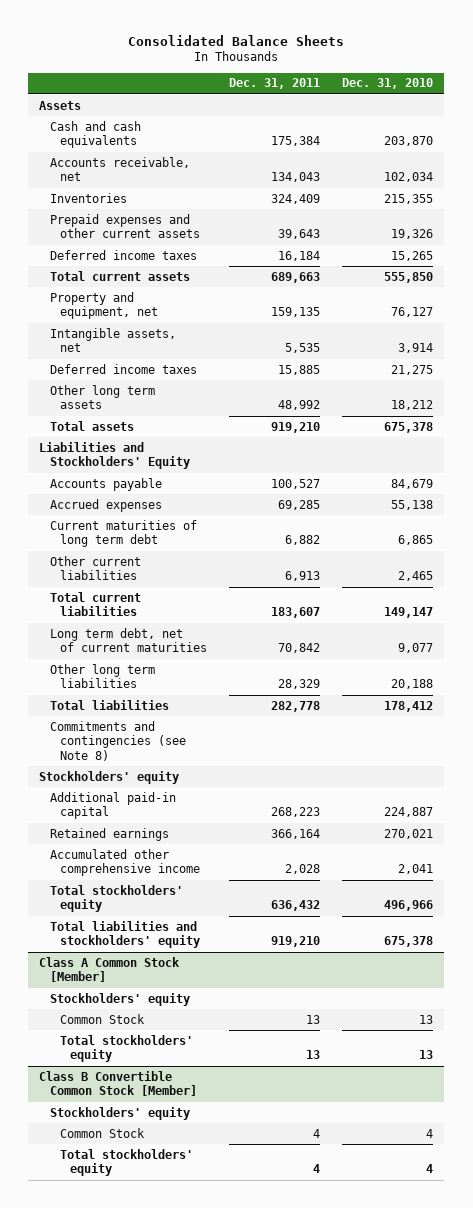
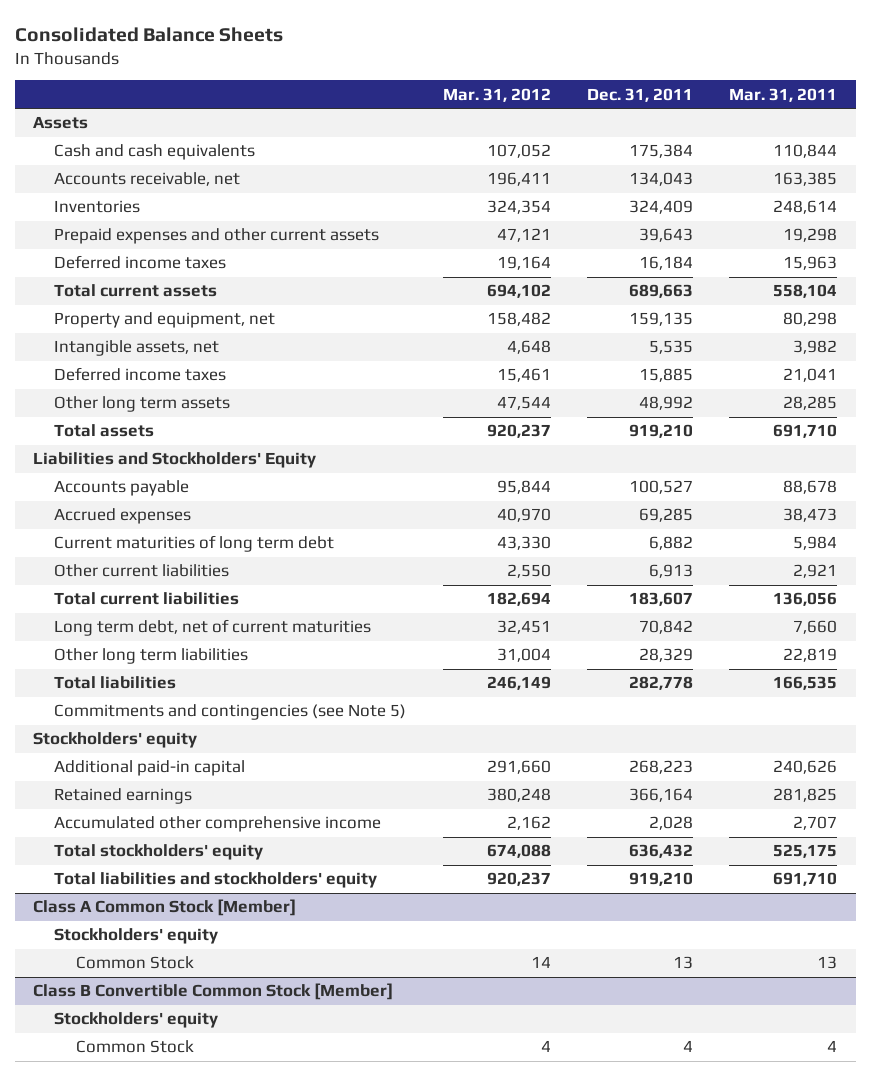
- | Dec. 31, 2011 | Dec. 31, 2010
+ | Mar. 31, 2012 | Dec. 31, 2011 | Mar. 31, 2011
- Commitments and contingencies (see Note 8)
+ Commitments and contingencies (see Note 5)
@ Class A Common Stock [Member]
- Total stockholders' equity | 13 | 13
@ Class B Convertible Common Stock [Member]
- Total stockholders' equity | 4 | 4

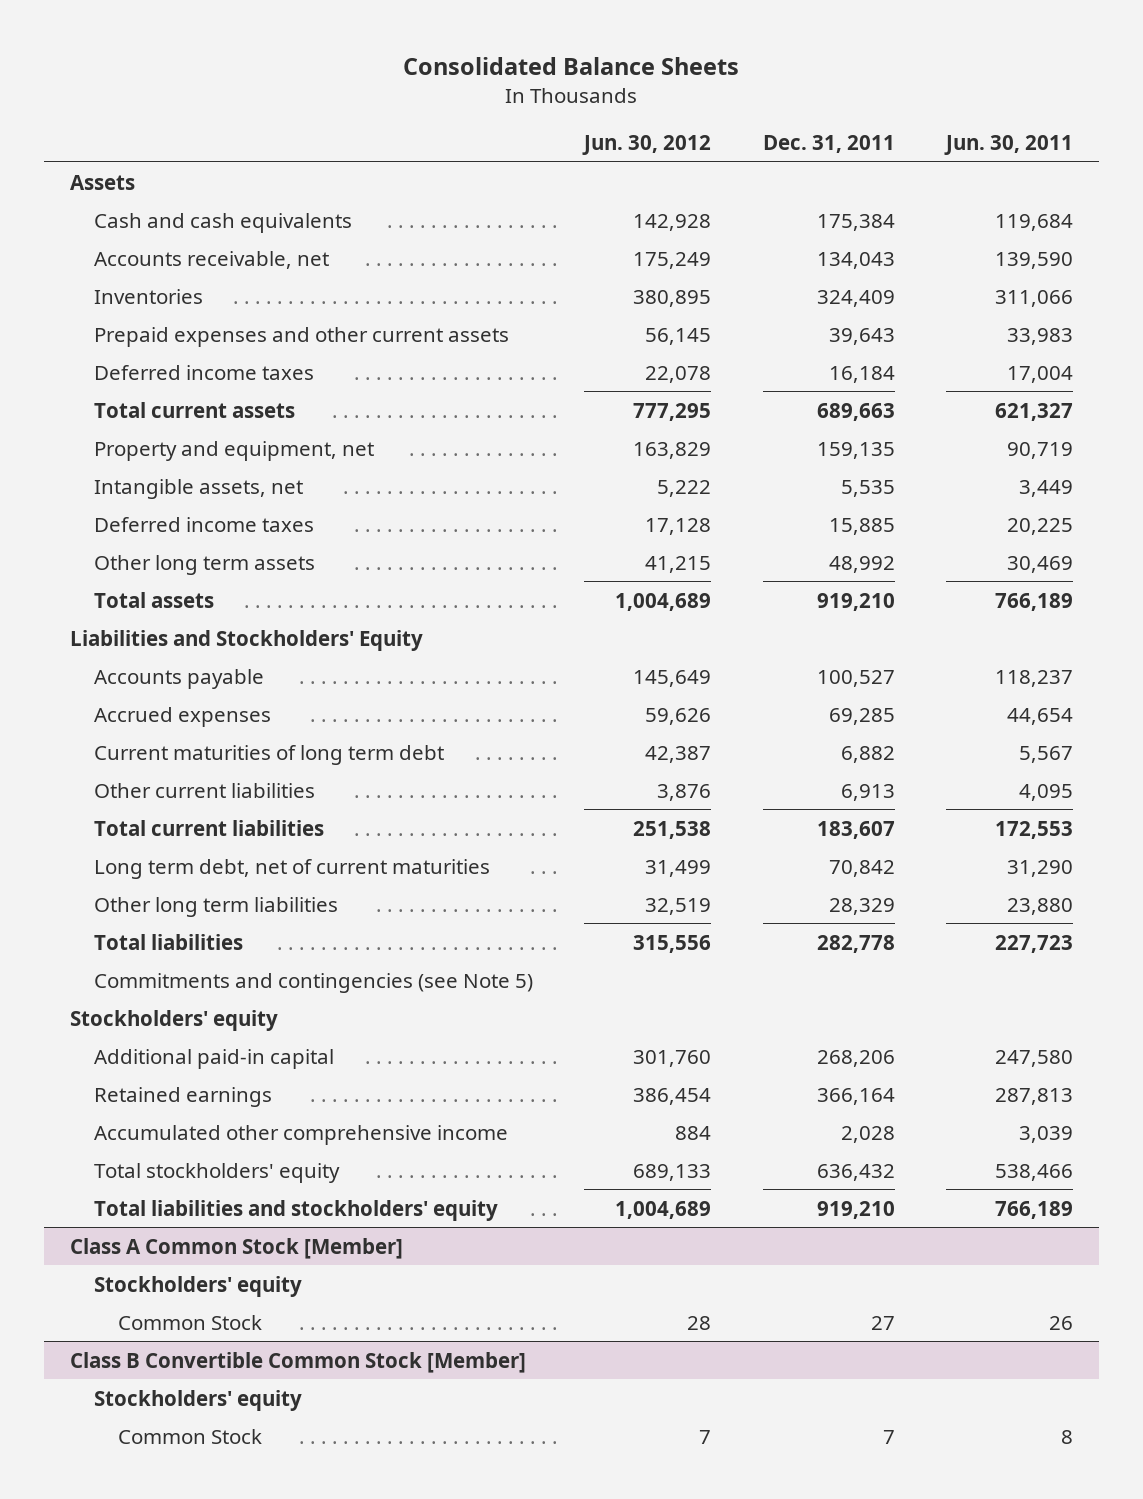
- | Mar. 31, 2012 | Dec. 31, 2011 | Mar. 31, 2011
+ | Jun. 30, 2012 | Dec. 31, 2011 | Jun. 30, 2011
- Additional paid-in capital | 291,660 | 268,223 | 240,626
+ Additional paid-in capital | 301,760 | 268,206 | 247,580
@ Class A Common Stock [Member]
- Common Stock | 14 | 13 | 13
+ Common Stock | 28 | 27 | 26
@ Class B Convertible Common Stock [Member]
- Common Stock | 4 | 4 | 4
+ Common Stock | 7 | 7 | 8

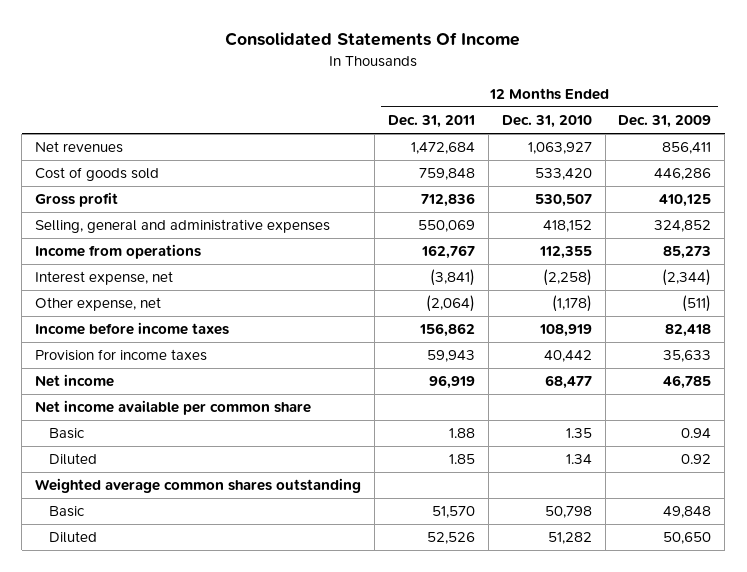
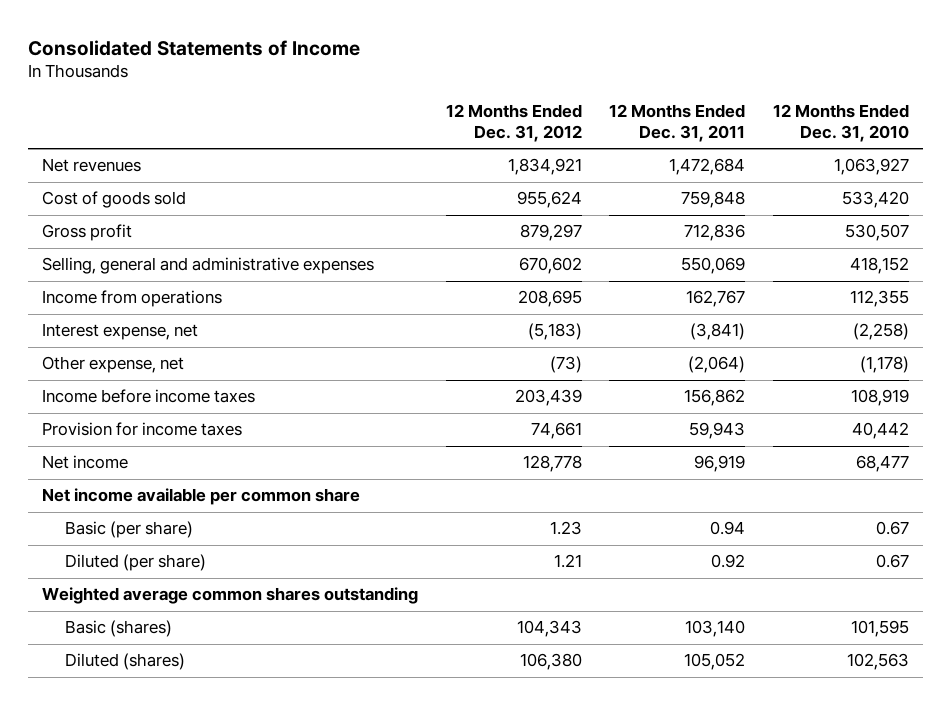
- Consolidated Statements Of Income
+ Consolidated Statements of Income
- | 12 Months Ended Dec. 31, 2011 | 12 Months Ended Dec. 31, 2010 | 12 Months Ended Dec. 31, 2009
+ | 12 Months Ended Dec. 31, 2012 | 12 Months Ended Dec. 31, 2011 | 12 Months Ended Dec. 31, 2010
- Basic | 1.88 | 1.35 | 0.94
- Diluted | 1.85 | 1.34 | 0.92
+ Basic (per share) | 1.23 | 0.94 | 0.67
+ Diluted (per share) | 1.21 | 0.92 | 0.67
- Basic | 51,570 | 50,798 | 49,848
- Diluted | 52,526 | 51,282 | 50,650
+ Basic (shares) | 104,343 | 103,140 | 101,595
+ Diluted (shares) | 106,380 | 105,052 | 102,563

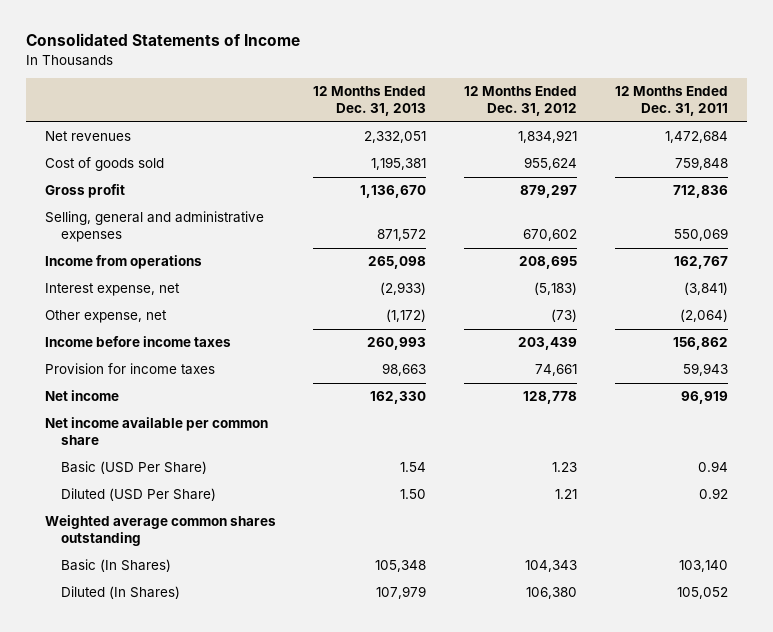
- | 12 Months Ended Dec. 31, 2012 | 12 Months Ended Dec. 31, 2011 | 12 Months Ended Dec. 31, 2010
+ | 12 Months Ended Dec. 31, 2013 | 12 Months Ended Dec. 31, 2012 | 12 Months Ended Dec. 31, 2011
- Basic (per share) | 1.23 | 0.94 | 0.67
- Diluted (per share) | 1.21 | 0.92 | 0.67
+ Basic (USD Per Share) | 1.54 | 1.23 | 0.94
+ Diluted (USD Per Share) | 1.50 | 1.21 | 0.92
- Basic (shares) | 104,343 | 103,140 | 101,595
- Diluted (shares) | 106,380 | 105,052 | 102,563
+ Basic (In Shares) | 105,348 | 104,343 | 103,140
+ Diluted (In Shares) | 107,979 | 106,380 | 105,052

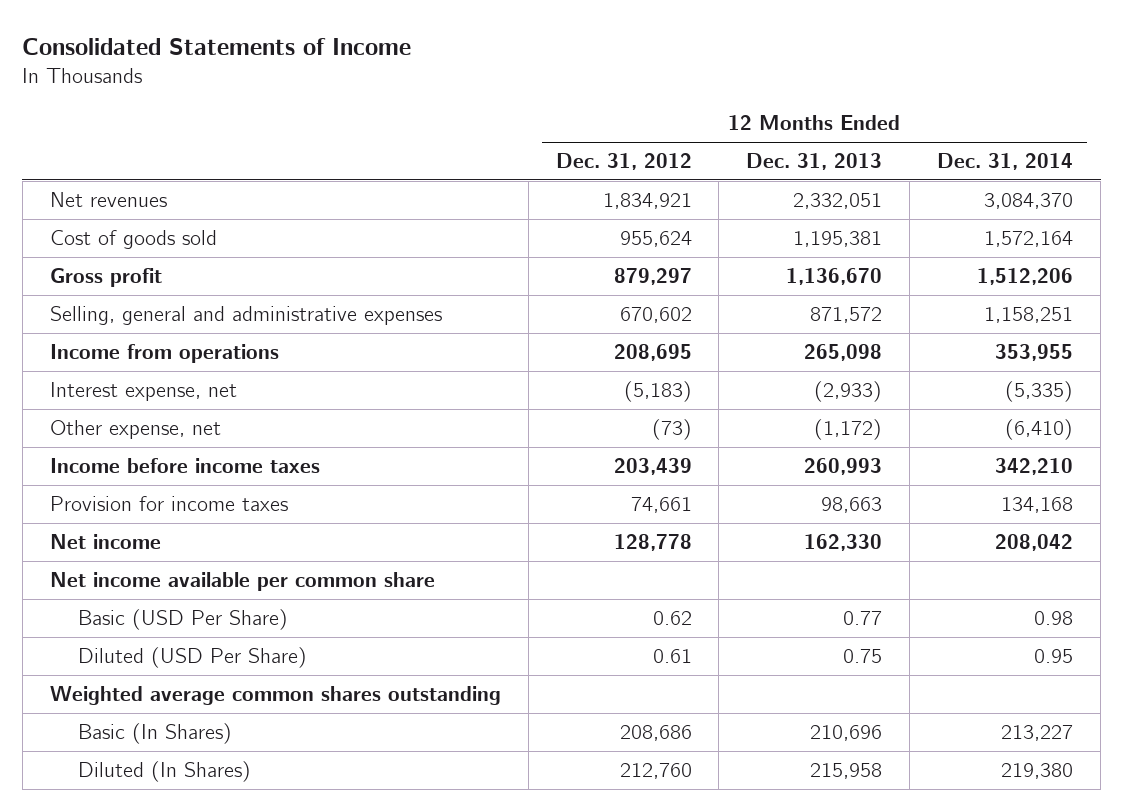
- | 12 Months Ended Dec. 31, 2013 | 12 Months Ended Dec. 31, 2012 | 12 Months Ended Dec. 31, 2011
+ | 12 Months Ended Dec. 31, 2012 | 12 Months Ended Dec. 31, 2013 | 12 Months Ended Dec. 31, 2014
- Basic (USD Per Share) | 1.54 | 1.23 | 0.94
- Diluted (USD Per Share) | 1.50 | 1.21 | 0.92
+ Basic (USD Per Share) | 0.62 | 0.77 | 0.98
+ Diluted (USD Per Share) | 0.61 | 0.75 | 0.95
- Basic (In Shares) | 105,348 | 104,343 | 103,140
- Diluted (In Shares) | 107,979 | 106,380 | 105,052
+ Basic (In Shares) | 208,686 | 210,696 | 213,227
+ Diluted (In Shares) | 212,760 | 215,958 | 219,380

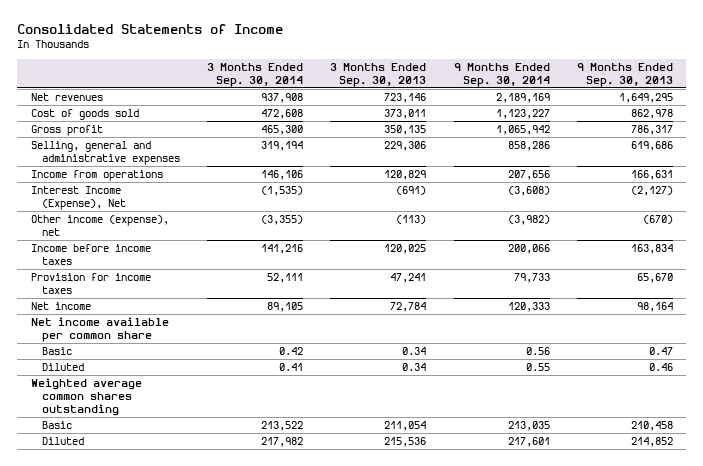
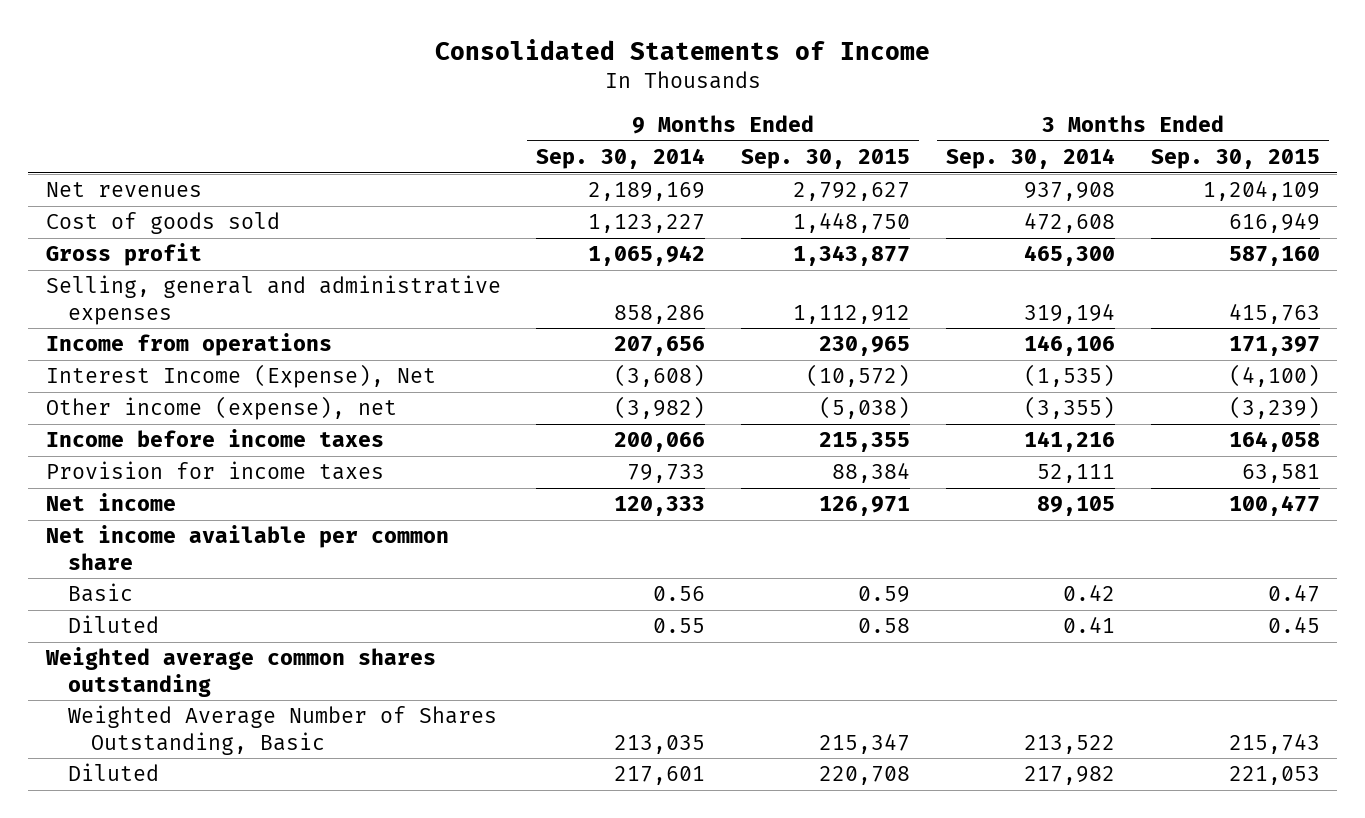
- | 3 Months Ended Sep. 30, 2014 | 3 Months Ended Sep. 30, 2013 | 9 Months Ended Sep. 30, 2014 | 9 Months Ended Sep. 30, 2013
+ | 9 Months Ended Sep. 30, 2014 | 9 Months Ended Sep. 30, 2015 | 3 Months Ended Sep. 30, 2014 | 3 Months Ended Sep. 30, 2015
- Basic | 213,522 | 211,054 | 213,035 | 210,458
+ Weighted Average Number of Shares Outstanding, Basic | 213,035 | 215,347 | 213,522 | 215,743

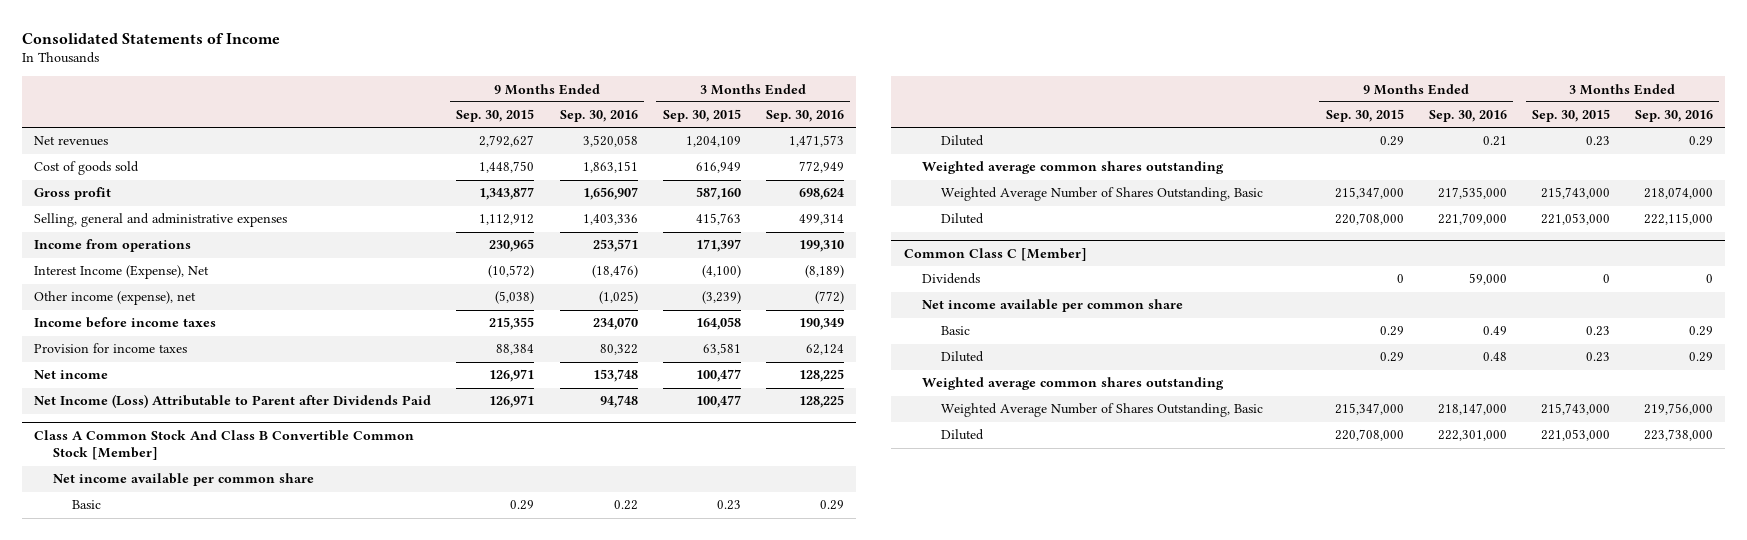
- | 9 Months Ended Sep. 30, 2014 | 9 Months Ended Sep. 30, 2015 | 3 Months Ended Sep. 30, 2014 | 3 Months Ended Sep. 30, 2015
+ | 9 Months Ended Sep. 30, 2015 | 9 Months Ended Sep. 30, 2016 | 3 Months Ended Sep. 30, 2015 | 3 Months Ended Sep. 30, 2016
+ Net Income (Loss) Attributable to Parent after Dividends Paid | 126,971 | 94,748 | 100,477 | 128,225
+ Class A Common Stock And Class B Convertible Common Stock [Member]
- Basic | 0.56 | 0.59 | 0.42 | 0.47
- Diluted | 0.55 | 0.58 | 0.41 | 0.45
+ Basic | 0.29 | 0.22 | 0.23 | 0.29
+ Diluted | 0.29 | 0.21 | 0.23 | 0.29
- Weighted Average Number of Shares Outstanding, Basic | 213,035 | 215,347 | 213,522 | 215,743
- Diluted | 217,601 | 220,708 | 217,982 | 221,053
+ Weighted Average Number of Shares Outstanding, Basic | 215,347,000 | 217,535,000 | 215,743,000 | 218,074,000
+ Diluted | 220,708,000 | 221,709,000 | 221,053,000 | 222,115,000
+ Common Class C [Member]
+ Dividends | 0 | 59,000 | 0 | 0
+ Net income available per common share
+ Basic | 0.29 | 0.49 | 0.23 | 0.29
+ Diluted | 0.29 | 0.48 | 0.23 | 0.29
+ Weighted average common shares outstanding
+ Weighted Average Number of Shares Outstanding, Basic | 215,347,000 | 218,147,000 | 215,743,000 | 219,756,000
+ Diluted | 220,708,000 | 222,301,000 | 221,053,000 | 223,738,000

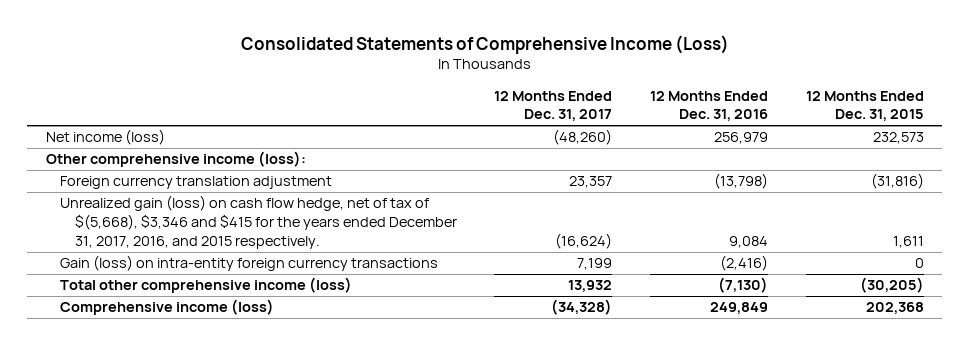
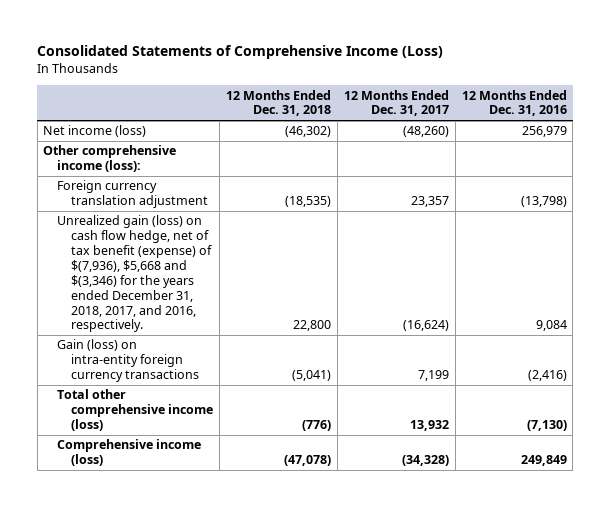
- | 12 Months Ended Dec. 31, 2017 | 12 Months Ended Dec. 31, 2016 | 12 Months Ended Dec. 31, 2015
+ | 12 Months Ended Dec. 31, 2018 | 12 Months Ended Dec. 31, 2017 | 12 Months Ended Dec. 31, 2016
- Unrealized gain (loss) on cash flow hedge, net of tax of $(5,668), $3,346 and $415 for the years ended December 31, 2017, 2016, and 2015 respectively. | (16,624) | 9,084 | 1,611
+ Unrealized gain (loss) on cash flow hedge, net of tax benefit (expense) of $(7,936), $5,668 and $(3,346) for the years ended December 31, 2018, 2017, and 2016, respectively. | 22,800 | (16,624) | 9,084

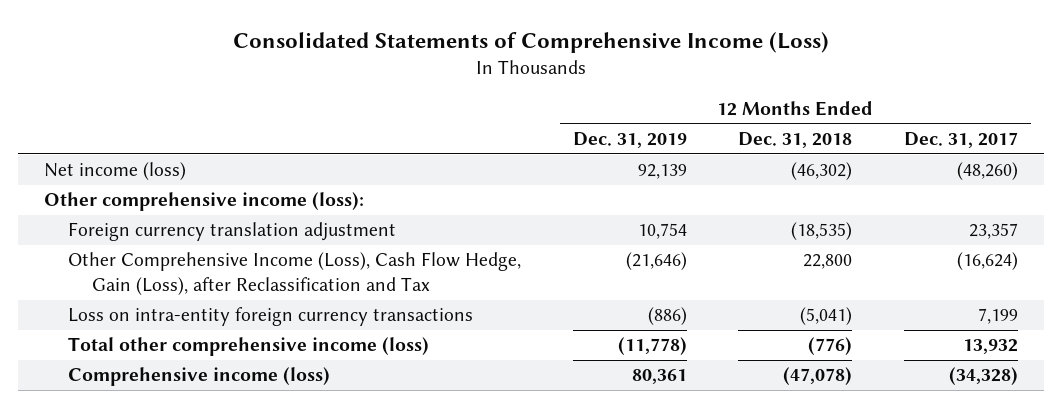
- | 12 Months Ended Dec. 31, 2018 | 12 Months Ended Dec. 31, 2017 | 12 Months Ended Dec. 31, 2016
+ | 12 Months Ended Dec. 31, 2019 | 12 Months Ended Dec. 31, 2018 | 12 Months Ended Dec. 31, 2017
- Unrealized gain (loss) on cash flow hedge, net of tax benefit (expense) of $(7,936), $5,668 and $(3,346) for the years ended December 31, 2018, 2017, and 2016, respectively. | 22,800 | (16,624) | 9,084
- Gain (loss) on intra-entity foreign currency transactions | (5,041) | 7,199 | (2,416)
+ Other Comprehensive Income (Loss), Cash Flow Hedge, Gain (Loss), after Reclassification and Tax | (21,646) | 22,800 | (16,624)
+ Loss on intra-entity foreign currency transactions | (886) | (5,041) | 7,199

